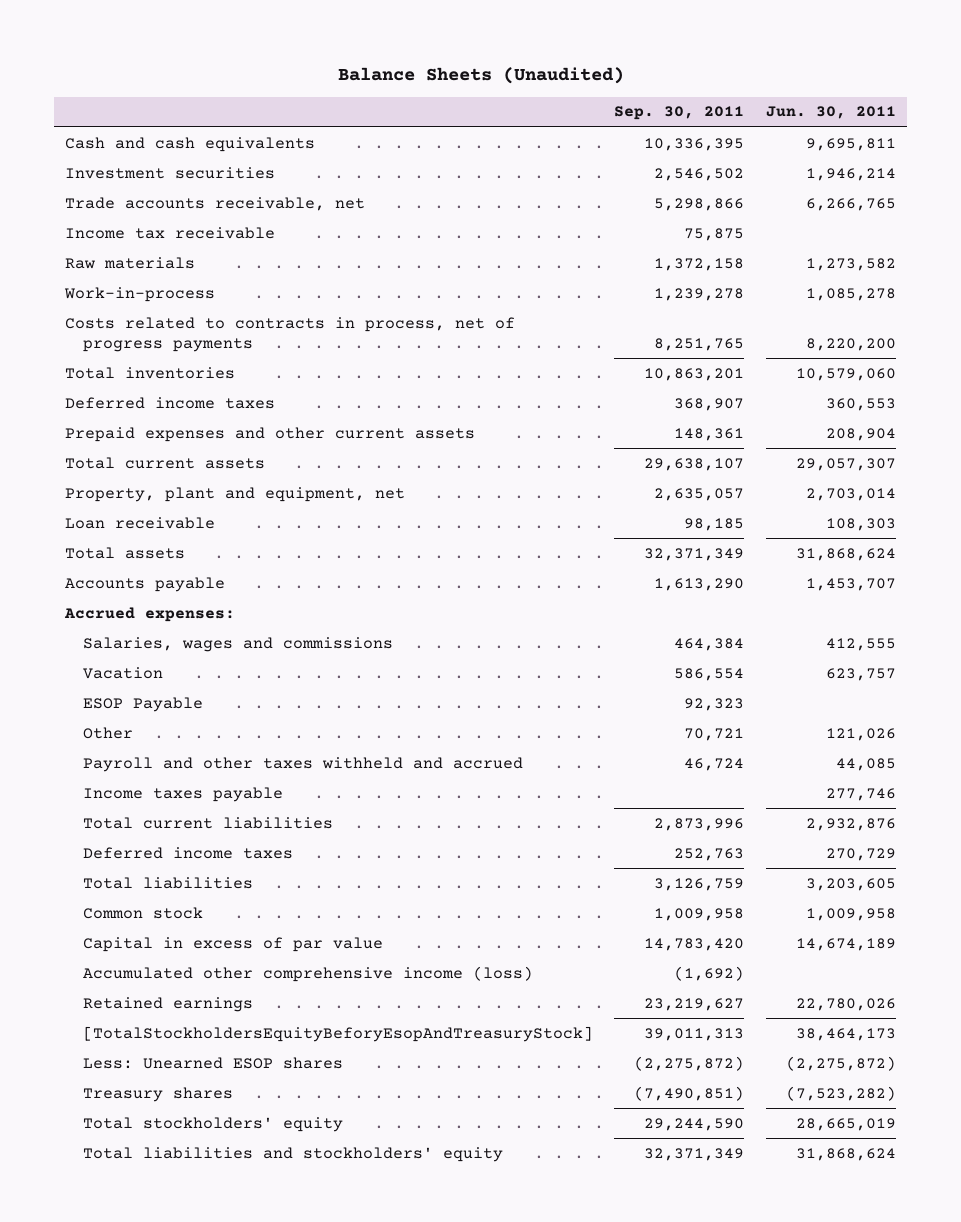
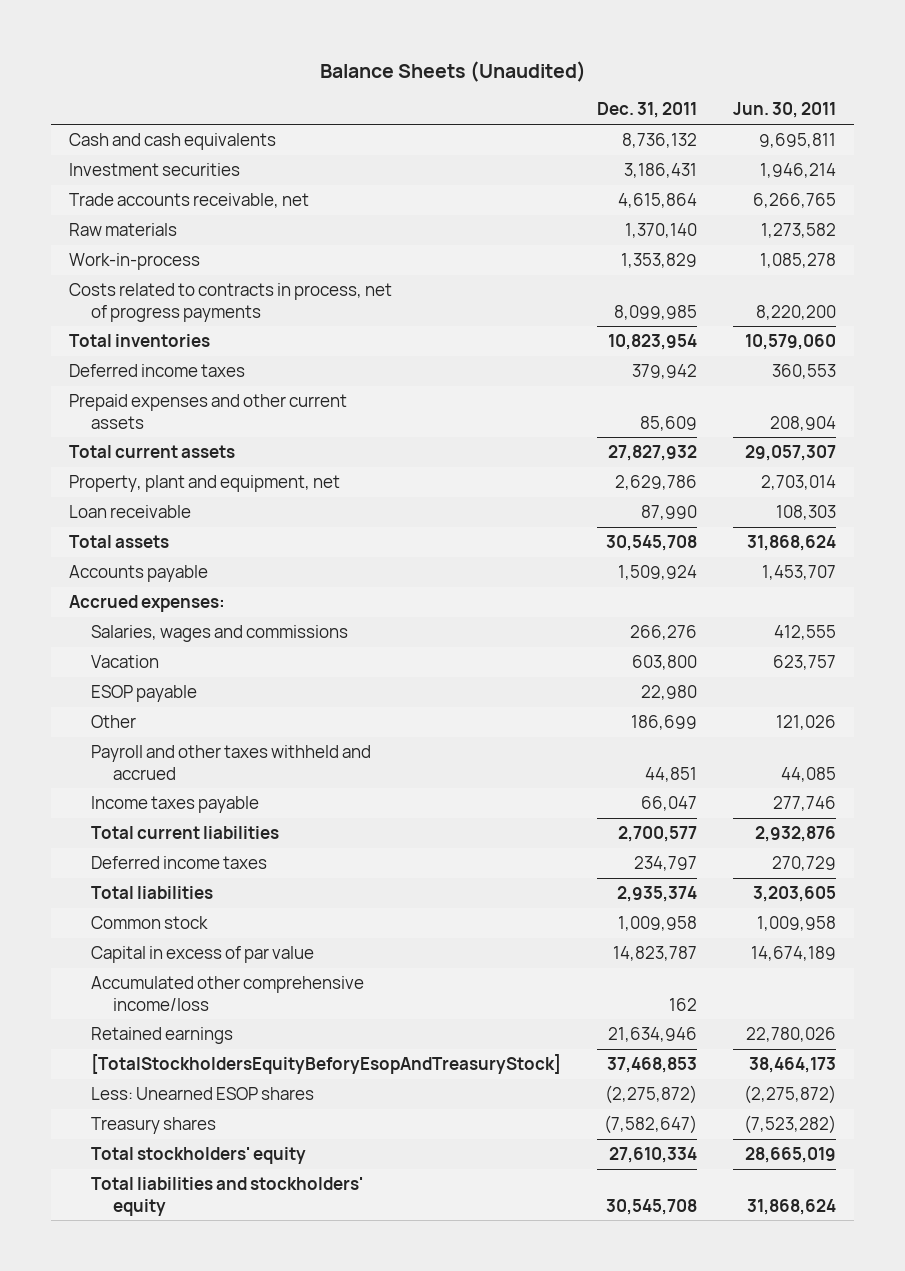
- | Sep. 30, 2011 | Jun. 30, 2011
+ | Dec. 31, 2011 | Jun. 30, 2011
- Income tax receivable | 75,875 |
- ESOP Payable | 92,323 |
+ ESOP payable | 22,980 |
- Accumulated other comprehensive income (loss) | (1,692) |
+ Accumulated other comprehensive income/loss | 162 |

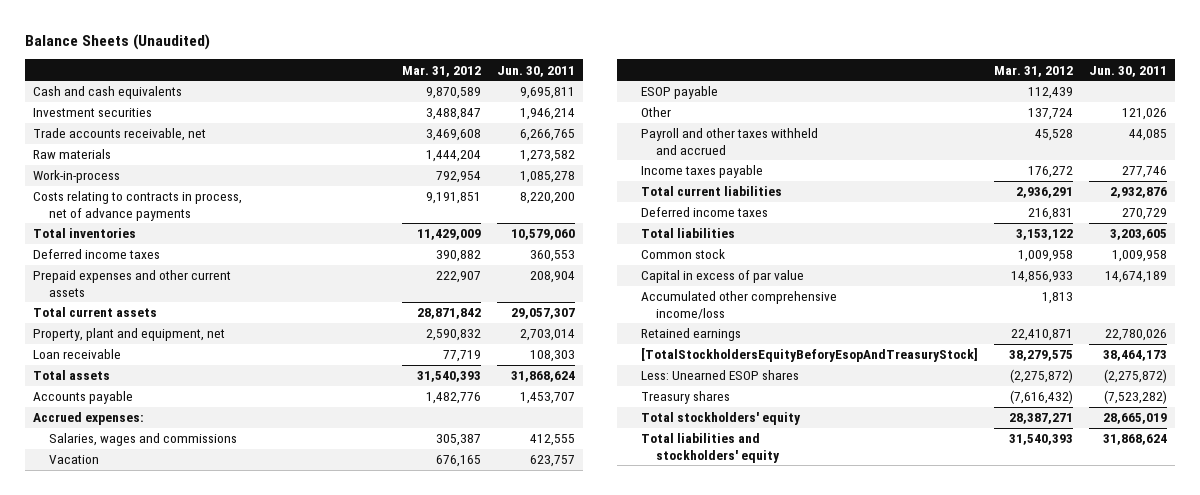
- | Dec. 31, 2011 | Jun. 30, 2011
+ | Mar. 31, 2012 | Jun. 30, 2011
- Costs related to contracts in process, net of progress payments | 8,099,985 | 8,220,200
+ Costs relating to contracts in process, net of advance payments | 9,191,851 | 8,220,200

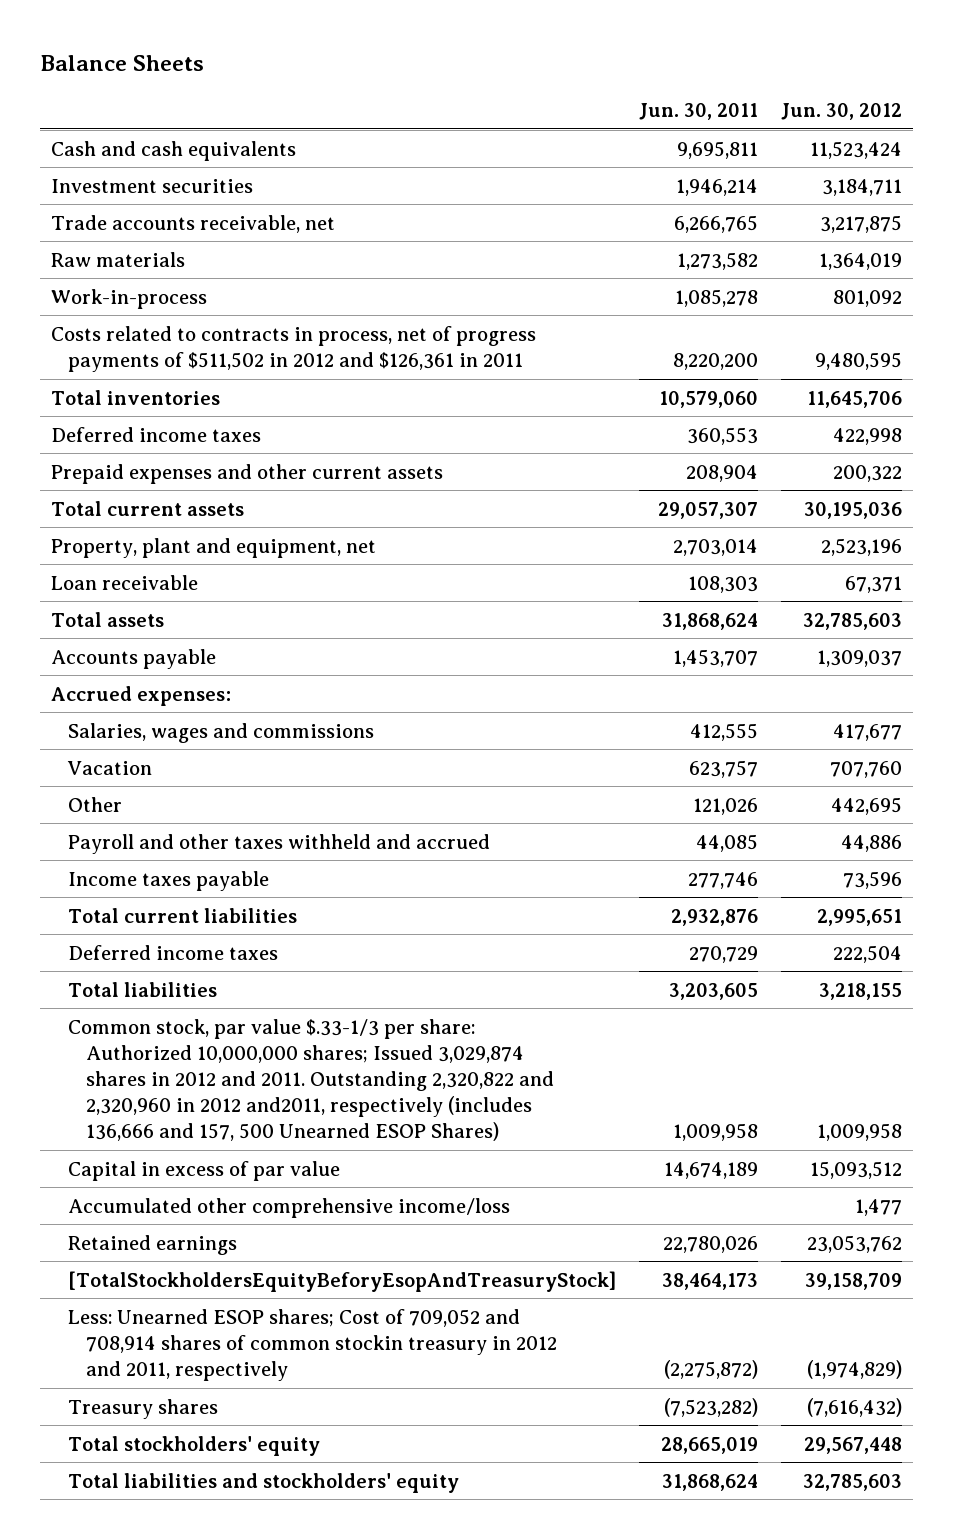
- Balance Sheets (Unaudited)
+ Balance Sheets
- | Mar. 31, 2012 | Jun. 30, 2011
+ | Jun. 30, 2011 | Jun. 30, 2012
- Costs relating to contracts in process, net of advance payments | 9,191,851 | 8,220,200
+ Costs related to contracts in process, net of progress payments of $511,502 in 2012 and $126,361 in 2011 | 8,220,200 | 9,480,595
- ESOP payable | 112,439 |
- Common stock | 1,009,958 | 1,009,958
+ Common stock, par value $.33-1/3 per share: Authorized 10,000,000 shares; Issued 3,029,874 shares in 2012 and 2011. Outstanding 2,320,822 and 2,320,960 in 2012 and2011, respectively (includes 136,666 and 157, 500 Unearned ESOP Shares) | 1,009,958 | 1,009,958
- Less: Unearned ESOP shares | (2,275,872) | (2,275,872)
+ Less: Unearned ESOP shares; Cost of 709,052 and 708,914 shares of common stockin treasury in 2012 and 2011, respectively | (2,275,872) | (1,974,829)

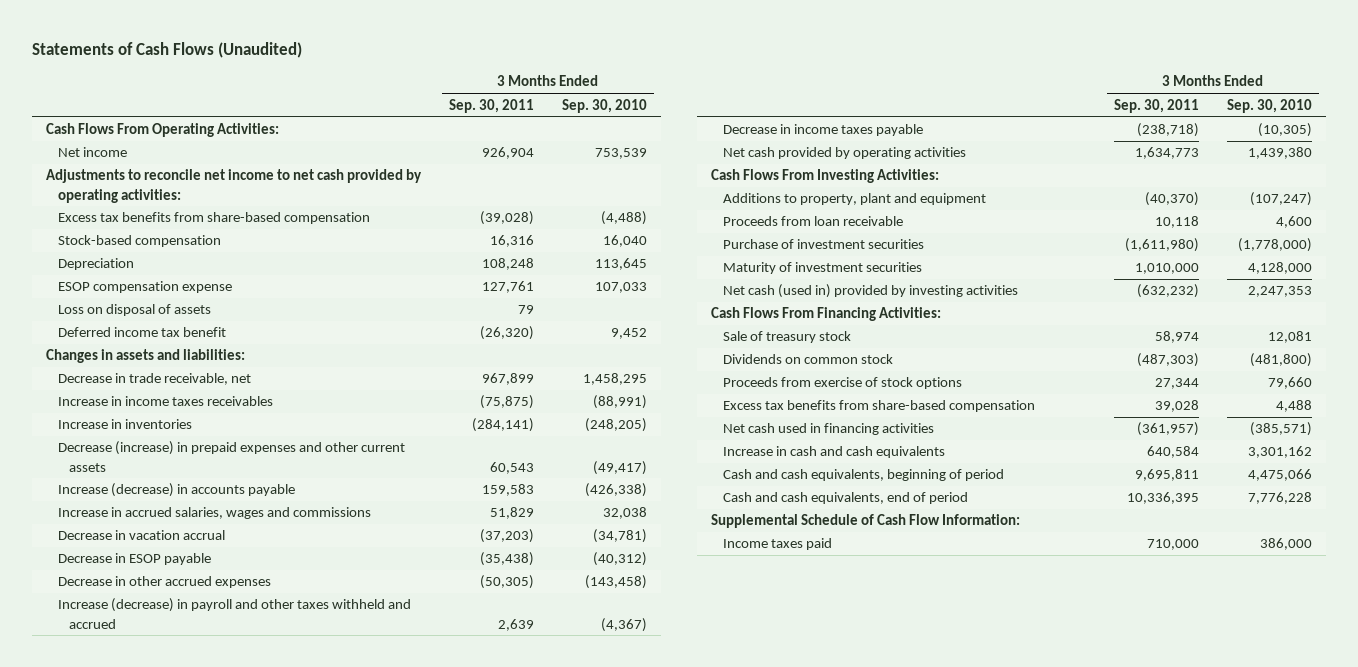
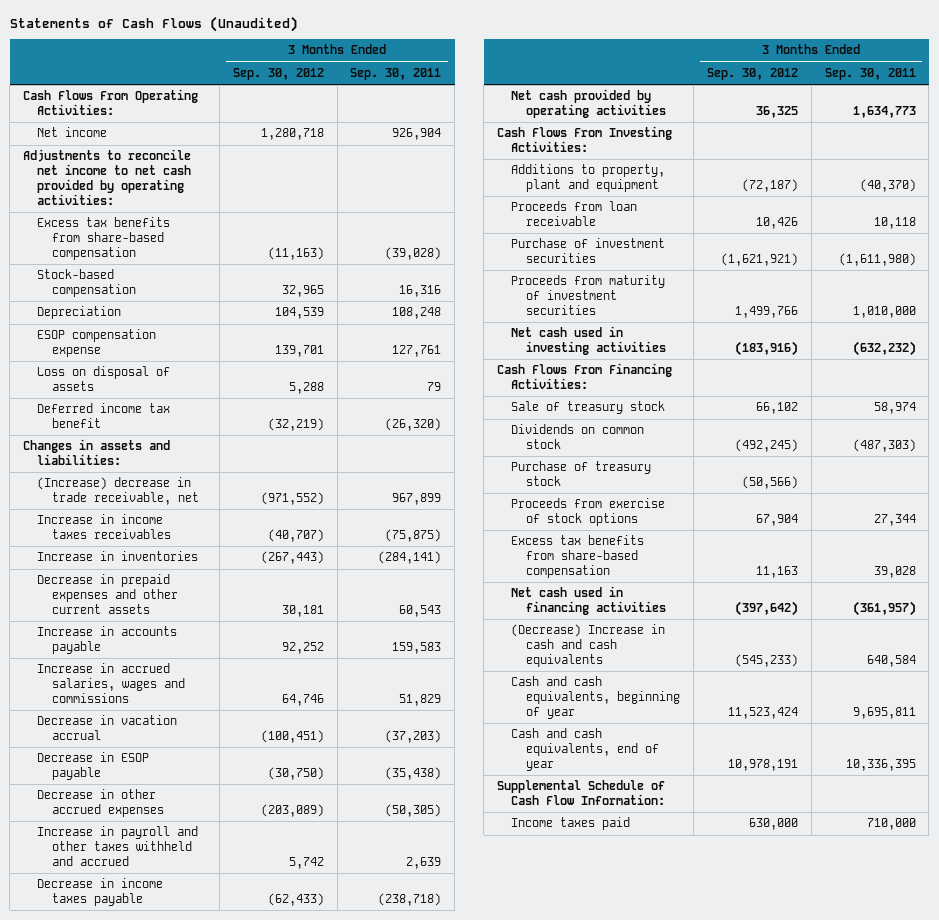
- | 3 Months Ended Sep. 30, 2011 | 3 Months Ended Sep. 30, 2010
+ | 3 Months Ended Sep. 30, 2012 | 3 Months Ended Sep. 30, 2011
- Decrease in trade receivable, net | 967,899 | 1,458,295
+ (Increase) decrease in trade receivable, net | (971,552) | 967,899
- Decrease (increase) in prepaid expenses and other current assets | 60,543 | (49,417)
- Increase (decrease) in accounts payable | 159,583 | (426,338)
+ Decrease in prepaid expenses and other current assets | 30,181 | 60,543
+ Increase in accounts payable | 92,252 | 159,583
- Increase (decrease) in payroll and other taxes withheld and accrued | 2,639 | (4,367)
+ Increase in payroll and other taxes withheld and accrued | 5,742 | 2,639
- Maturity of investment securities | 1,010,000 | 4,128,000
- Net cash (used in) provided by investing activities | (632,232) | 2,247,353
+ Proceeds from maturity of investment securities | 1,499,766 | 1,010,000
+ Net cash used in investing activities | (183,916) | (632,232)
+ Purchase of treasury stock | (50,566) |
- Increase in cash and cash equivalents | 640,584 | 3,301,162
- Cash and cash equivalents, beginning of period | 9,695,811 | 4,475,066
- Cash and cash equivalents, end of period | 10,336,395 | 7,776,228
+ (Decrease) Increase in cash and cash equivalents | (545,233) | 640,584
+ Cash and cash equivalents, beginning of year | 11,523,424 | 9,695,811
+ Cash and cash equivalents, end of year | 10,978,191 | 10,336,395

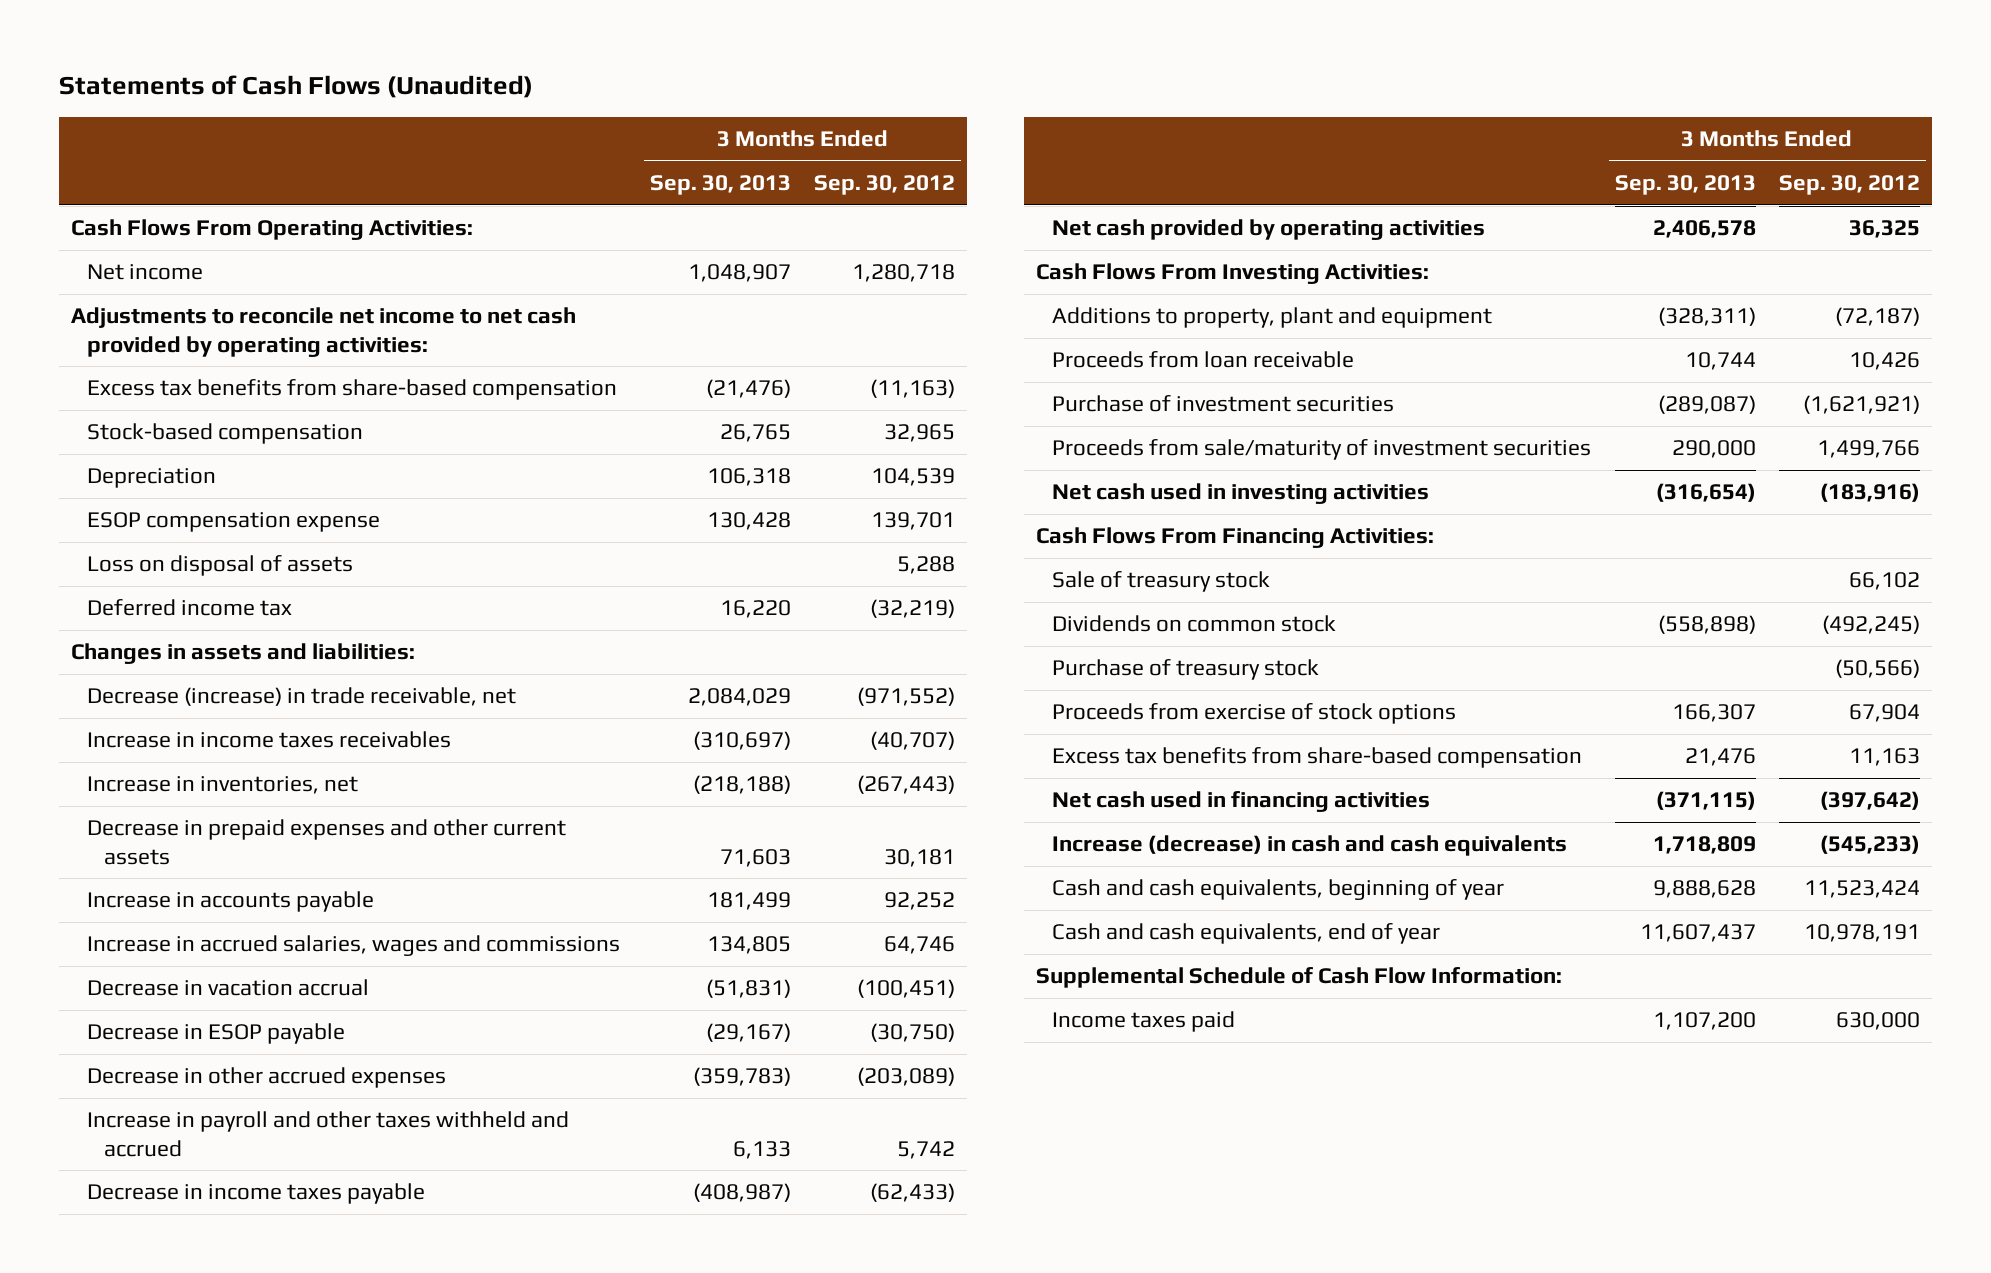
- | 3 Months Ended Sep. 30, 2012 | 3 Months Ended Sep. 30, 2011
+ | 3 Months Ended Sep. 30, 2013 | 3 Months Ended Sep. 30, 2012
- Deferred income tax benefit | (32,219) | (26,320)
+ Deferred income tax | 16,220 | (32,219)
- (Increase) decrease in trade receivable, net | (971,552) | 967,899
+ Decrease (increase) in trade receivable, net | 2,084,029 | (971,552)
- Increase in inventories | (267,443) | (284,141)
+ Increase in inventories, net | (218,188) | (267,443)
- Proceeds from maturity of investment securities | 1,499,766 | 1,010,000
+ Proceeds from sale/maturity of investment securities | 290,000 | 1,499,766
- (Decrease) Increase in cash and cash equivalents | (545,233) | 640,584
+ Increase (decrease) in cash and cash equivalents | 1,718,809 | (545,233)

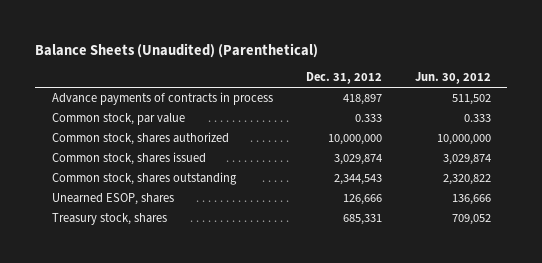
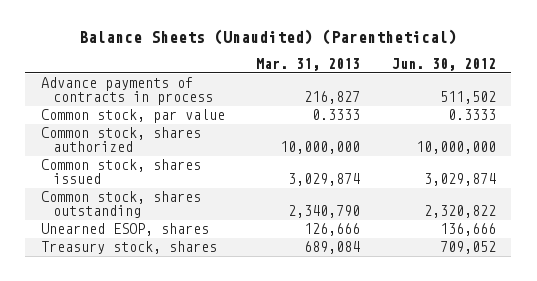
- | Dec. 31, 2012 | Jun. 30, 2012
+ | Mar. 31, 2013 | Jun. 30, 2012
- Common stock, par value | 0.333 | 0.333
+ Common stock, par value | 0.3333 | 0.3333

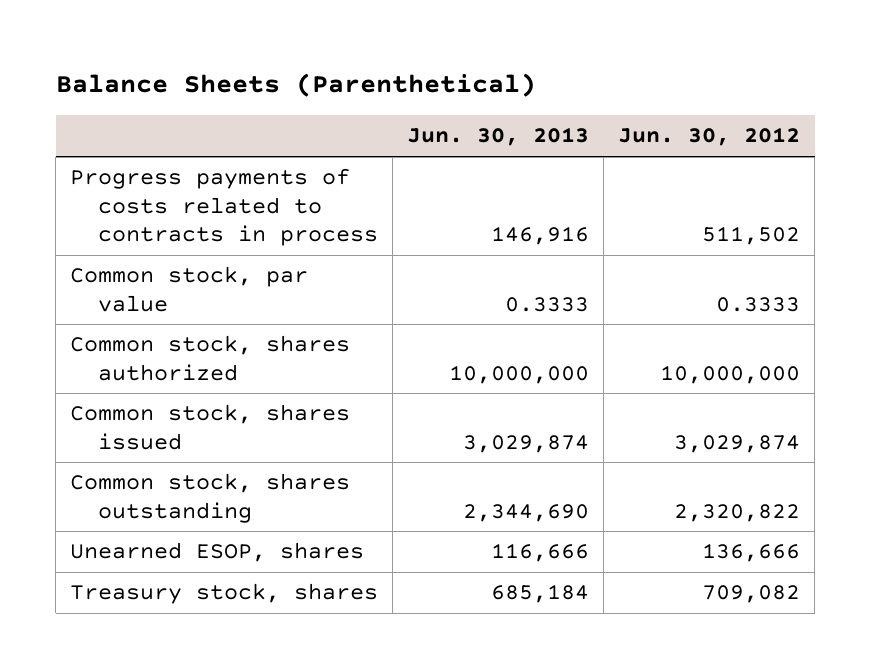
- Balance Sheets (Unaudited) (Parenthetical)
+ Balance Sheets (Parenthetical)
- | Mar. 31, 2013 | Jun. 30, 2012
+ | Jun. 30, 2013 | Jun. 30, 2012
- Advance payments of contracts in process | 216,827 | 511,502
+ Progress payments of costs related to contracts in process | 146,916 | 511,502
- Treasury stock, shares | 689,084 | 709,052
+ Treasury stock, shares | 685,184 | 709,082

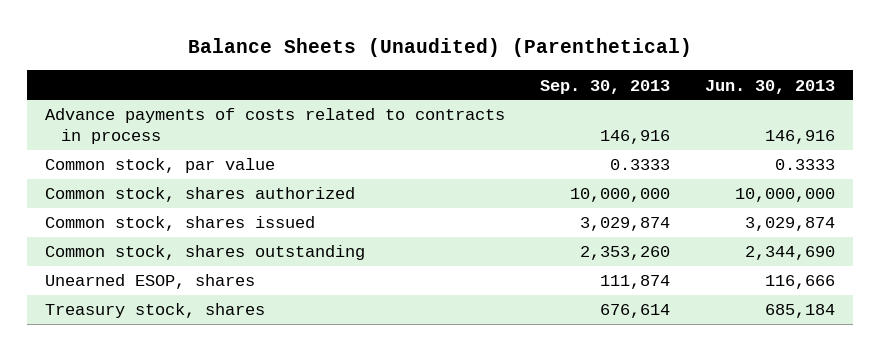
- Balance Sheets (Parenthetical)
+ Balance Sheets (Unaudited) (Parenthetical)
- | Jun. 30, 2013 | Jun. 30, 2012
+ | Sep. 30, 2013 | Jun. 30, 2013
- Progress payments of costs related to contracts in process | 146,916 | 511,502
+ Advance payments of costs related to contracts in process | 146,916 | 146,916

